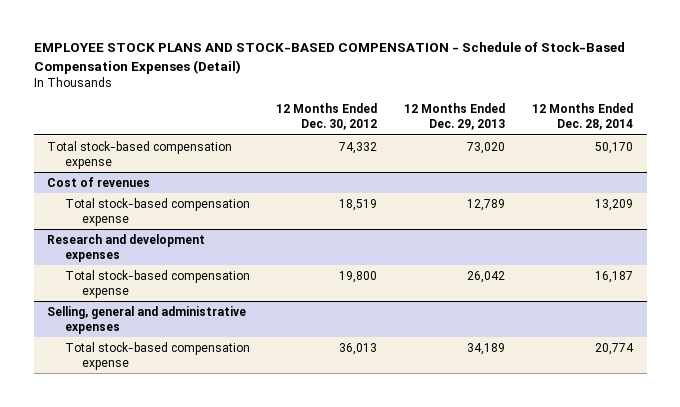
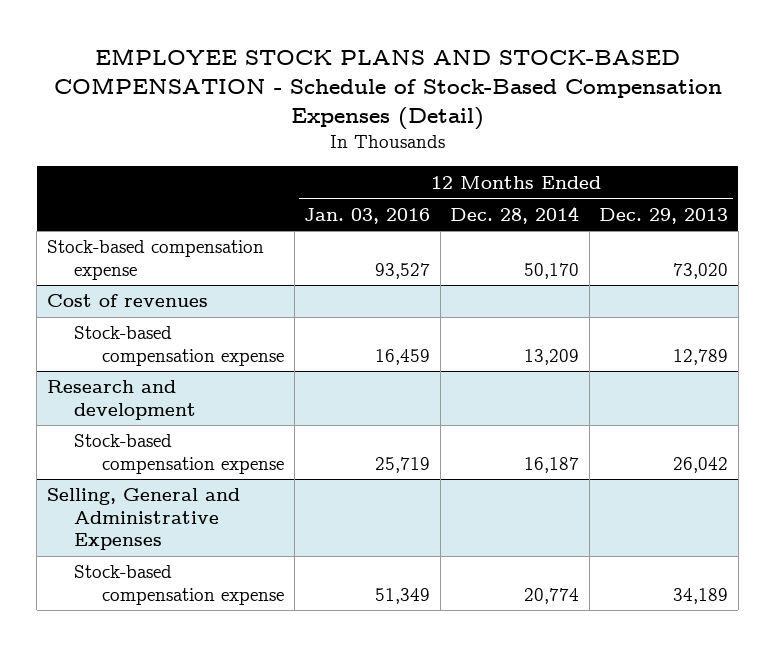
- | 12 Months Ended Dec. 30, 2012 | 12 Months Ended Dec. 29, 2013 | 12 Months Ended Dec. 28, 2014
+ | 12 Months Ended Jan. 03, 2016 | 12 Months Ended Dec. 28, 2014 | 12 Months Ended Dec. 29, 2013
- Total stock-based compensation expense | 74,332 | 73,020 | 50,170
+ Stock-based compensation expense | 93,527 | 50,170 | 73,020
@ Cost of revenues
- Total stock-based compensation expense | 18,519 | 12,789 | 13,209
- Research and development expenses
- Total stock-based compensation expense | 19,800 | 26,042 | 16,187
- Selling, general and administrative expenses
- Total stock-based compensation expense | 36,013 | 34,189 | 20,774
@ Cost of revenues
+ Stock-based compensation expense | 16,459 | 13,209 | 12,789
+ Research and development
+ Stock-based compensation expense | 25,719 | 16,187 | 26,042
+ Selling, General and Administrative Expenses
+ Stock-based compensation expense | 51,349 | 20,774 | 34,189

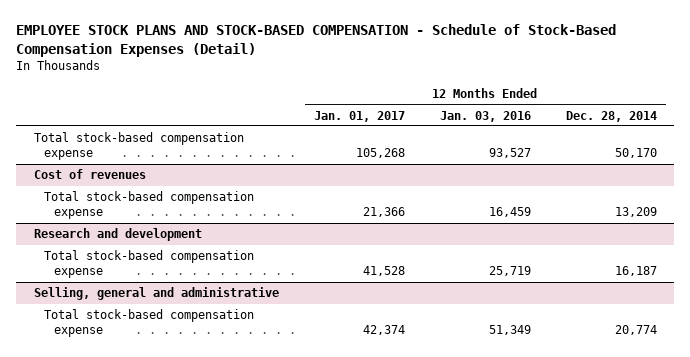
- | 12 Months Ended Jan. 03, 2016 | 12 Months Ended Dec. 28, 2014 | 12 Months Ended Dec. 29, 2013
+ | 12 Months Ended Jan. 01, 2017 | 12 Months Ended Jan. 03, 2016 | 12 Months Ended Dec. 28, 2014
- Stock-based compensation expense | 93,527 | 50,170 | 73,020
+ Total stock-based compensation expense | 105,268 | 93,527 | 50,170
@ Cost of revenues
- Stock-based compensation expense | 16,459 | 13,209 | 12,789
+ Total stock-based compensation expense | 21,366 | 16,459 | 13,209
@ Research and development
- Stock-based compensation expense | 25,719 | 16,187 | 26,042
- Selling, General and Administrative Expenses
- Stock-based compensation expense | 51,349 | 20,774 | 34,189
@ Research and development
+ Total stock-based compensation expense | 41,528 | 25,719 | 16,187
+ Selling, general and administrative
+ Total stock-based compensation expense | 42,374 | 51,349 | 20,774

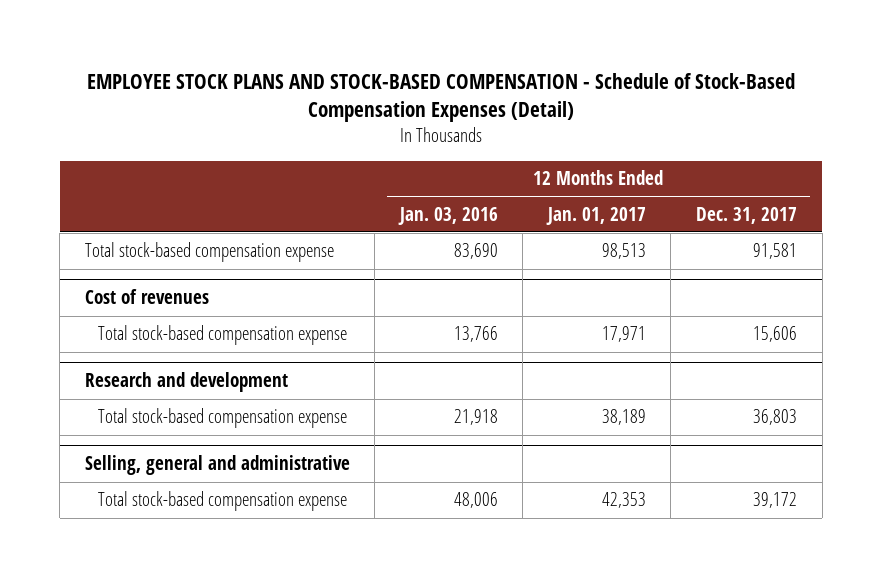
- | 12 Months Ended Jan. 01, 2017 | 12 Months Ended Jan. 03, 2016 | 12 Months Ended Dec. 28, 2014
+ | 12 Months Ended Jan. 03, 2016 | 12 Months Ended Jan. 01, 2017 | 12 Months Ended Dec. 31, 2017
- Total stock-based compensation expense | 105,268 | 93,527 | 50,170
+ Total stock-based compensation expense | 83,690 | 98,513 | 91,581
@ Cost of revenues
- Total stock-based compensation expense | 21,366 | 16,459 | 13,209
+ Total stock-based compensation expense | 13,766 | 17,971 | 15,606
@ Research and development
- Total stock-based compensation expense | 41,528 | 25,719 | 16,187
+ Total stock-based compensation expense | 21,918 | 38,189 | 36,803
@ Selling, general and administrative
- Total stock-based compensation expense | 42,374 | 51,349 | 20,774
+ Total stock-based compensation expense | 48,006 | 42,353 | 39,172

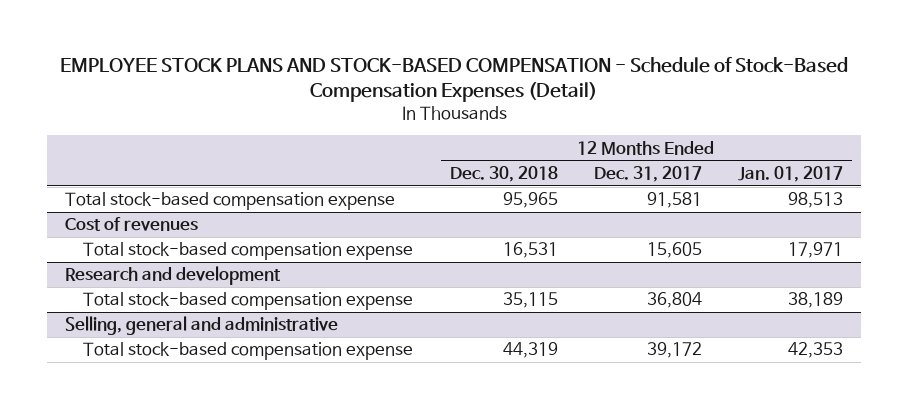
- | 12 Months Ended Jan. 03, 2016 | 12 Months Ended Jan. 01, 2017 | 12 Months Ended Dec. 31, 2017
+ | 12 Months Ended Dec. 30, 2018 | 12 Months Ended Dec. 31, 2017 | 12 Months Ended Jan. 01, 2017
@ Cost of revenues
- Total stock-based compensation expense | 13,766 | 17,971 | 15,606
+ Total stock-based compensation expense | 16,531 | 15,605 | 17,971
@ Research and development
- Total stock-based compensation expense | 21,918 | 38,189 | 36,803
+ Total stock-based compensation expense | 35,115 | 36,804 | 38,189

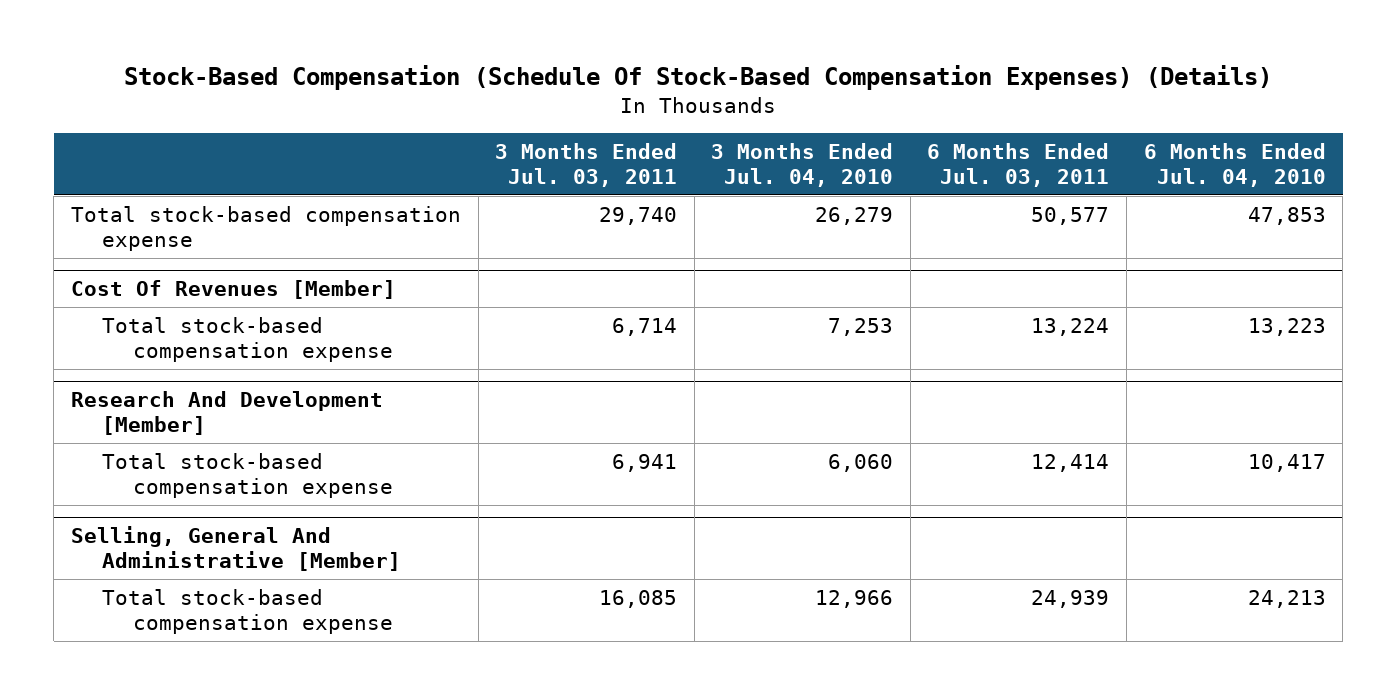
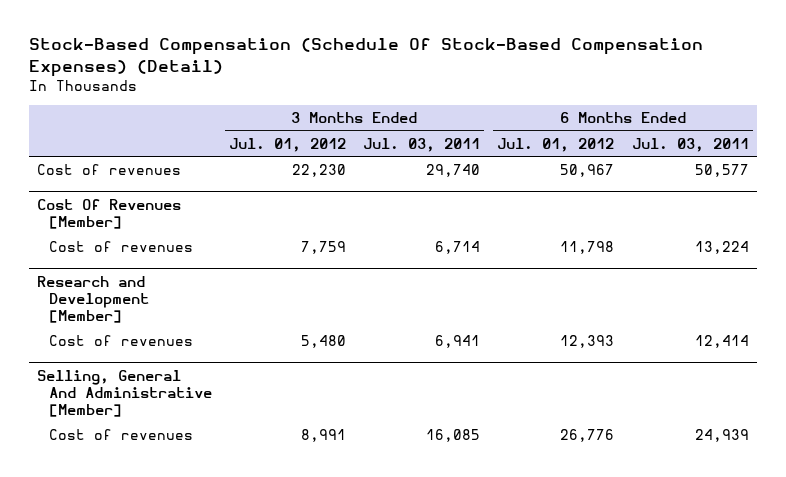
- Stock-Based Compensation (Schedule Of Stock-Based Compensation Expenses) (Details)
+ Stock-Based Compensation (Schedule Of Stock-Based Compensation Expenses) (Detail)
- | 3 Months Ended Jul. 03, 2011 | 3 Months Ended Jul. 04, 2010 | 6 Months Ended Jul. 03, 2011 | 6 Months Ended Jul. 04, 2010
+ | 3 Months Ended Jul. 01, 2012 | 3 Months Ended Jul. 03, 2011 | 6 Months Ended Jul. 01, 2012 | 6 Months Ended Jul. 03, 2011
- Total stock-based compensation expense | 29,740 | 26,279 | 50,577 | 47,853
+ Cost of revenues | 22,230 | 29,740 | 50,967 | 50,577
@ Cost Of Revenues [Member]
- Total stock-based compensation expense | 6,714 | 7,253 | 13,224 | 13,223
- Research And Development [Member]
- Total stock-based compensation expense | 6,941 | 6,060 | 12,414 | 10,417
@ Cost Of Revenues [Member]
+ Cost of revenues | 7,759 | 6,714 | 11,798 | 13,224
+ Research and Development [Member]
+ Cost of revenues | 5,480 | 6,941 | 12,393 | 12,414
@ Selling, General And Administrative [Member]
- Total stock-based compensation expense | 16,085 | 12,966 | 24,939 | 24,213
+ Cost of revenues | 8,991 | 16,085 | 26,776 | 24,939

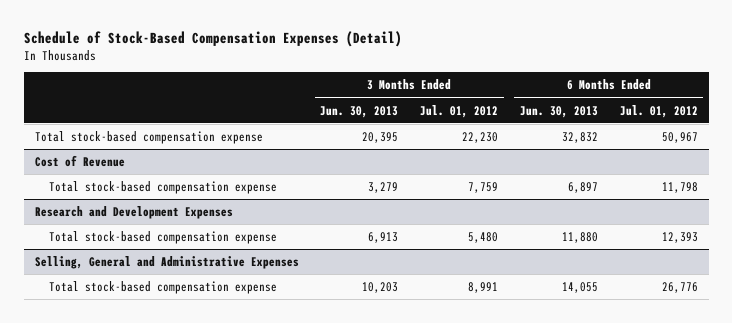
- Stock-Based Compensation (Schedule Of Stock-Based Compensation Expenses) (Detail)
+ Schedule of Stock-Based Compensation Expenses (Detail)
- | 3 Months Ended Jul. 01, 2012 | 3 Months Ended Jul. 03, 2011 | 6 Months Ended Jul. 01, 2012 | 6 Months Ended Jul. 03, 2011
+ | 3 Months Ended Jun. 30, 2013 | 3 Months Ended Jul. 01, 2012 | 6 Months Ended Jun. 30, 2013 | 6 Months Ended Jul. 01, 2012
- Cost of revenues | 22,230 | 29,740 | 50,967 | 50,577
- Cost Of Revenues [Member]
- Cost of revenues | 7,759 | 6,714 | 11,798 | 13,224
- Research and Development [Member]
- Cost of revenues | 5,480 | 6,941 | 12,393 | 12,414
- Selling, General And Administrative [Member]
- Cost of revenues | 8,991 | 16,085 | 26,776 | 24,939
+ Total stock-based compensation expense | 20,395 | 22,230 | 32,832 | 50,967
+ Cost of Revenue
+ Total stock-based compensation expense | 3,279 | 7,759 | 6,897 | 11,798
+ Research and Development Expenses
+ Total stock-based compensation expense | 6,913 | 5,480 | 11,880 | 12,393
+ Selling, General and Administrative Expenses
+ Total stock-based compensation expense | 10,203 | 8,991 | 14,055 | 26,776

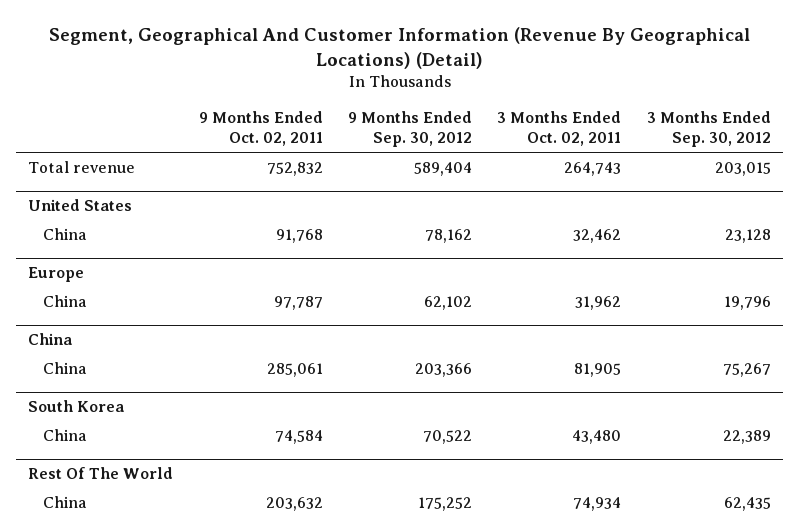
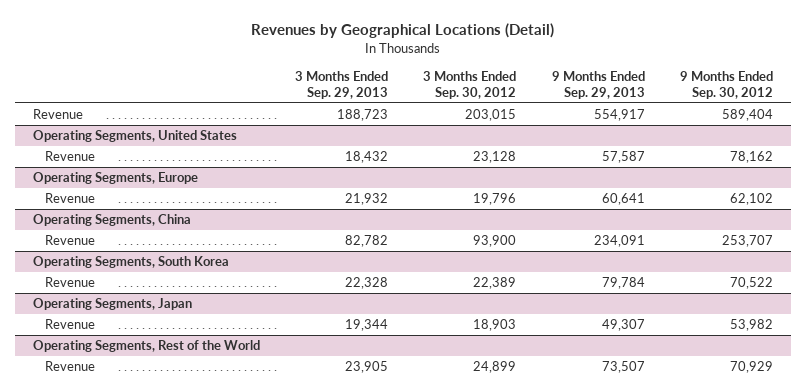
- Segment, Geographical And Customer Information (Revenue By Geographical Locations) (Detail)
+ Revenues by Geographical Locations (Detail)
- | 9 Months Ended Oct. 02, 2011 | 9 Months Ended Sep. 30, 2012 | 3 Months Ended Oct. 02, 2011 | 3 Months Ended Sep. 30, 2012
+ | 3 Months Ended Sep. 29, 2013 | 3 Months Ended Sep. 30, 2012 | 9 Months Ended Sep. 29, 2013 | 9 Months Ended Sep. 30, 2012
- Total revenue | 752,832 | 589,404 | 264,743 | 203,015
- United States
- China | 91,768 | 78,162 | 32,462 | 23,128
- Europe
- China | 97,787 | 62,102 | 31,962 | 19,796
- China
- China | 285,061 | 203,366 | 81,905 | 75,267
- South Korea
- China | 74,584 | 70,522 | 43,480 | 22,389
- Rest Of The World
- China | 203,632 | 175,252 | 74,934 | 62,435
+ Revenue | 188,723 | 203,015 | 554,917 | 589,404
+ Operating Segments, United States
+ Revenue | 18,432 | 23,128 | 57,587 | 78,162
+ Operating Segments, Europe
+ Revenue | 21,932 | 19,796 | 60,641 | 62,102
+ Operating Segments, China
+ Revenue | 82,782 | 93,900 | 234,091 | 253,707
+ Operating Segments, South Korea
+ Revenue | 22,328 | 22,389 | 79,784 | 70,522
+ Operating Segments, Japan
+ Revenue | 19,344 | 18,903 | 49,307 | 53,982
+ Operating Segments, Rest of the World
+ Revenue | 23,905 | 24,899 | 73,507 | 70,929

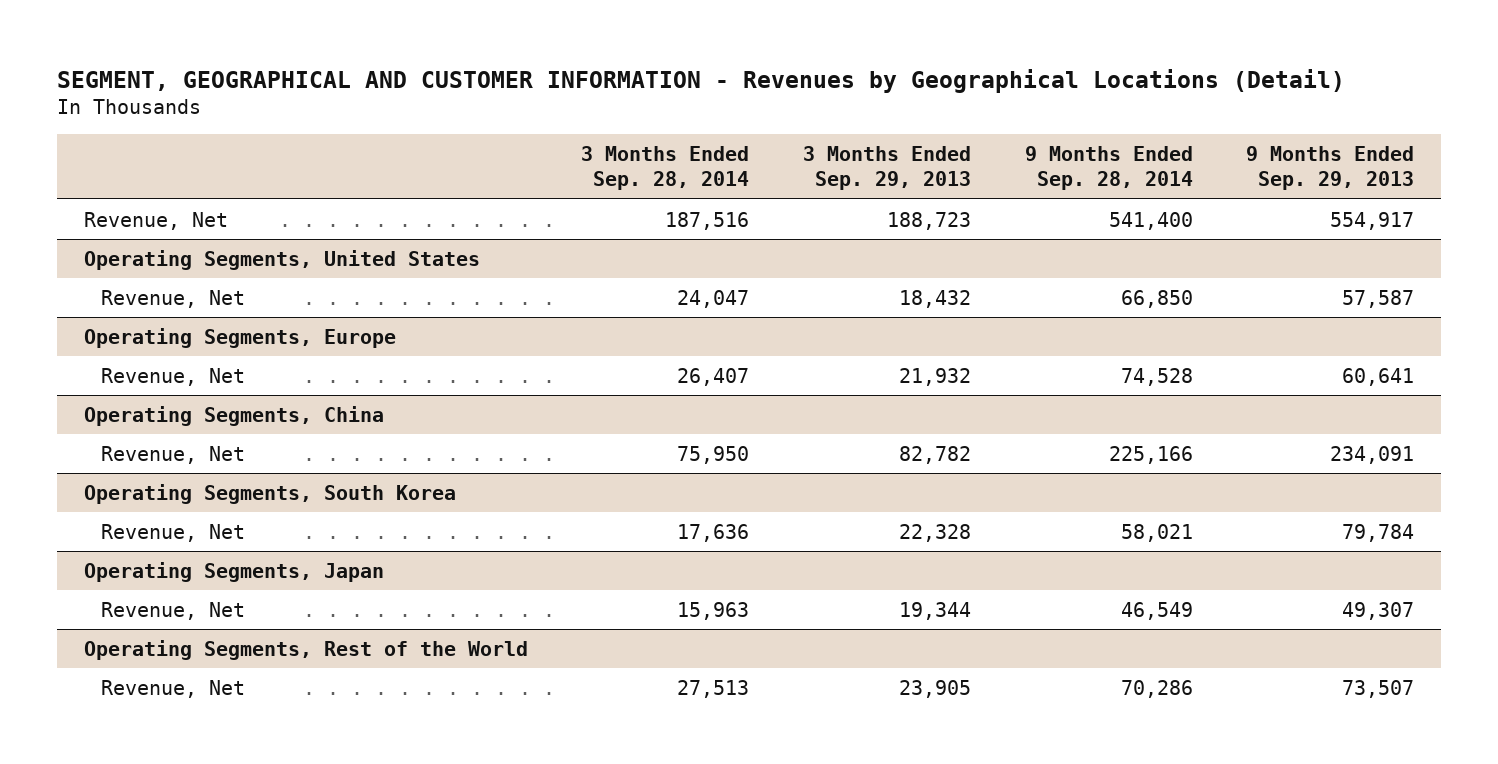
- Revenues by Geographical Locations (Detail)
+ SEGMENT, GEOGRAPHICAL AND CUSTOMER INFORMATION - Revenues by Geographical Locations (Detail)
- | 3 Months Ended Sep. 29, 2013 | 3 Months Ended Sep. 30, 2012 | 9 Months Ended Sep. 29, 2013 | 9 Months Ended Sep. 30, 2012
+ | 3 Months Ended Sep. 28, 2014 | 3 Months Ended Sep. 29, 2013 | 9 Months Ended Sep. 28, 2014 | 9 Months Ended Sep. 29, 2013
- Revenue | 188,723 | 203,015 | 554,917 | 589,404
+ Revenue, Net | 187,516 | 188,723 | 541,400 | 554,917
@ Operating Segments, United States
- Revenue | 18,432 | 23,128 | 57,587 | 78,162
+ Revenue, Net | 24,047 | 18,432 | 66,850 | 57,587
@ Operating Segments, Europe
- Revenue | 21,932 | 19,796 | 60,641 | 62,102
+ Revenue, Net | 26,407 | 21,932 | 74,528 | 60,641
@ Operating Segments, China
- Revenue | 82,782 | 93,900 | 234,091 | 253,707
+ Revenue, Net | 75,950 | 82,782 | 225,166 | 234,091
@ Operating Segments, South Korea
- Revenue | 22,328 | 22,389 | 79,784 | 70,522
+ Revenue, Net | 17,636 | 22,328 | 58,021 | 79,784
@ Operating Segments, Japan
- Revenue | 19,344 | 18,903 | 49,307 | 53,982
+ Revenue, Net | 15,963 | 19,344 | 46,549 | 49,307
@ Operating Segments, Rest of the World
- Revenue | 23,905 | 24,899 | 73,507 | 70,929
+ Revenue, Net | 27,513 | 23,905 | 70,286 | 73,507

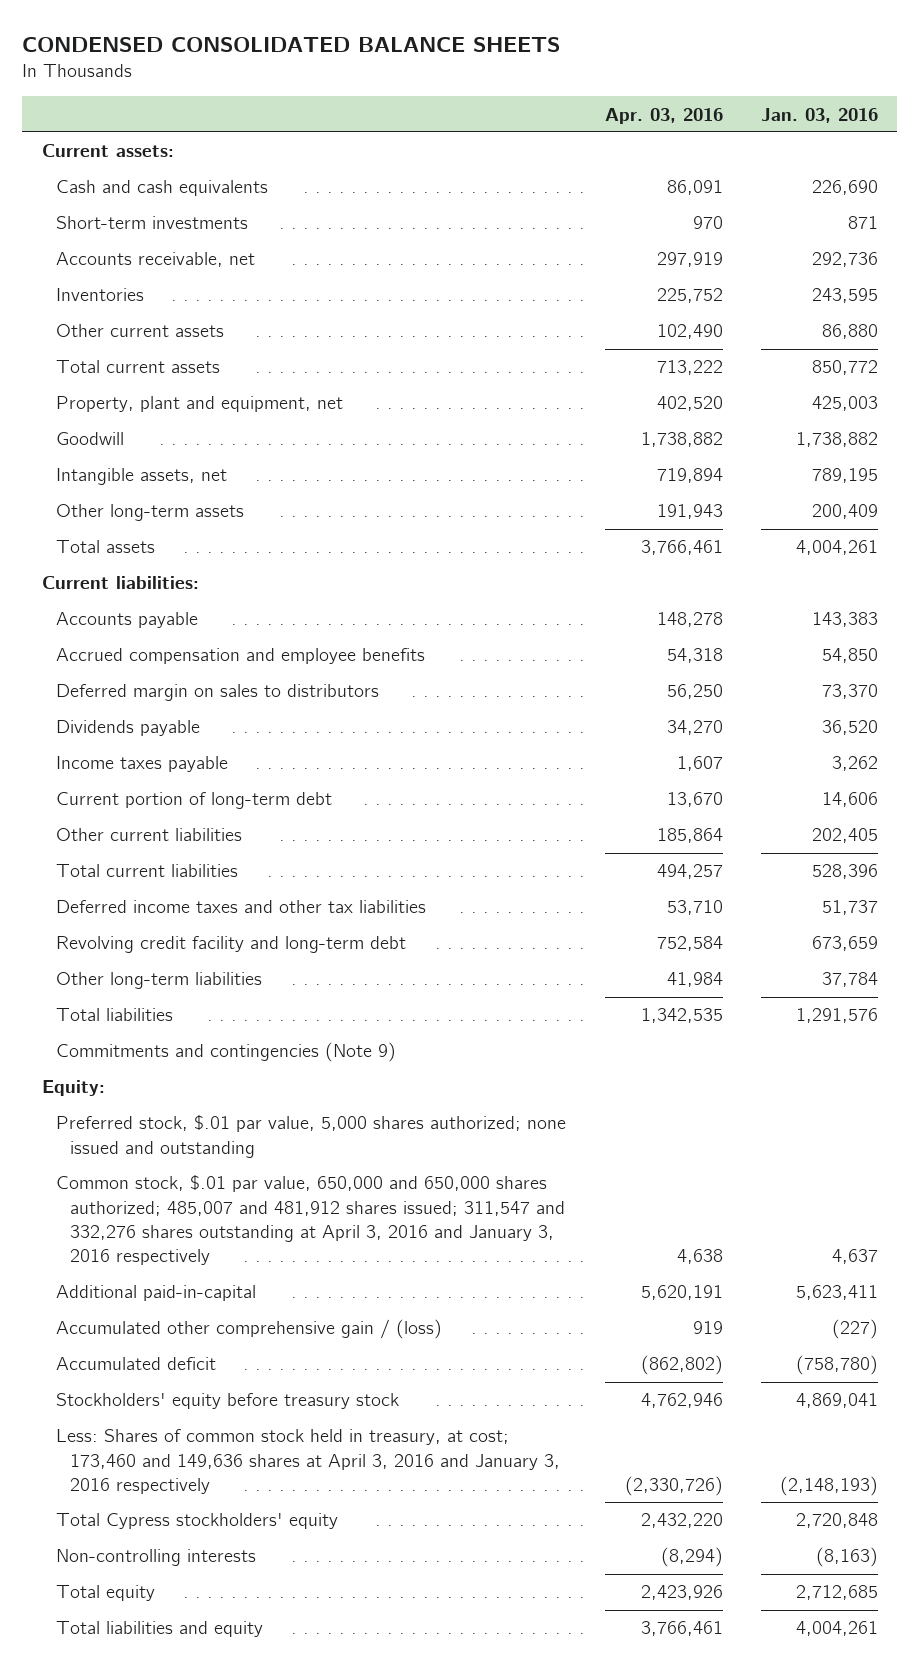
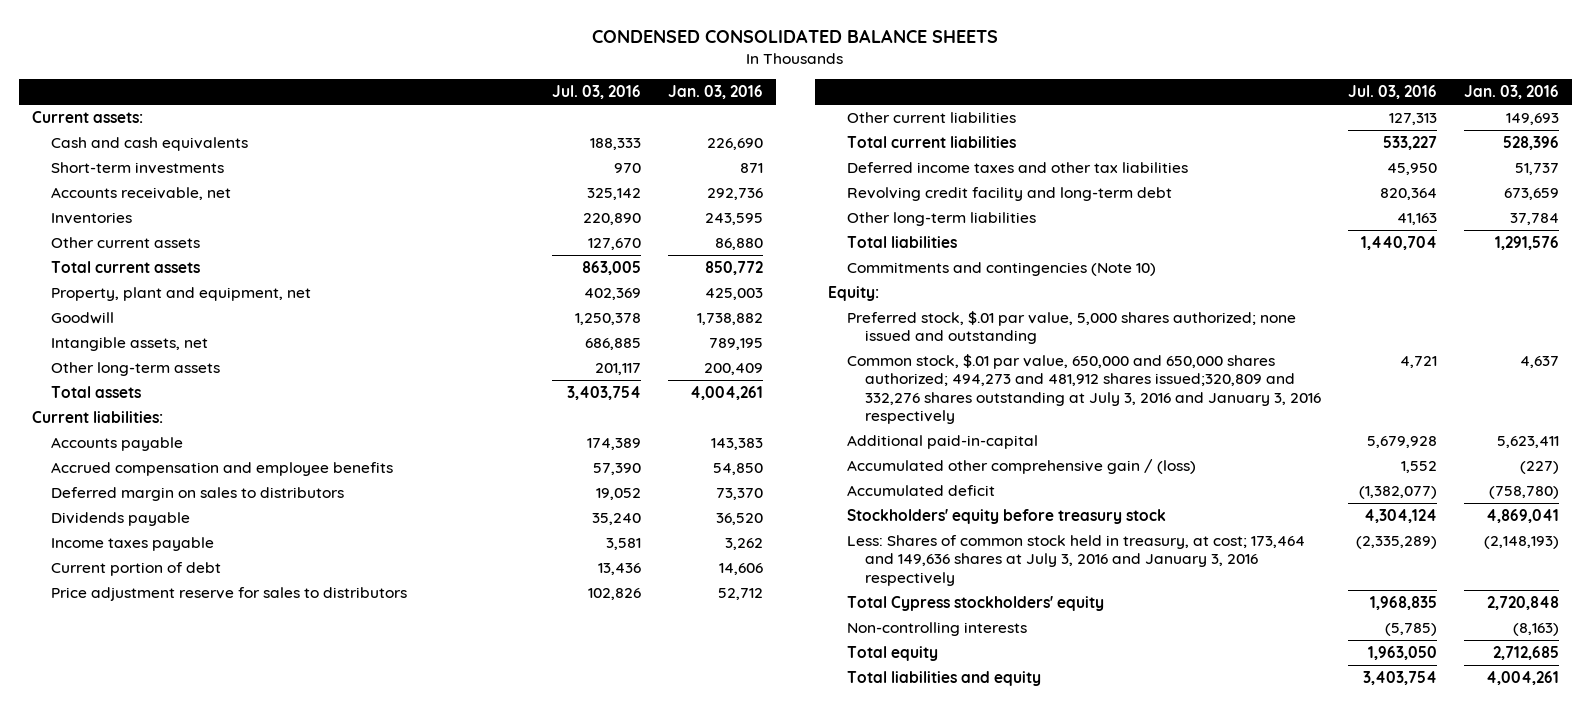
- | Apr. 03, 2016 | Jan. 03, 2016
+ | Jul. 03, 2016 | Jan. 03, 2016
- Current portion of long-term debt | 13,670 | 14,606
- Other current liabilities | 185,864 | 202,405
+ Current portion of debt | 13,436 | 14,606
+ Price adjustment reserve for sales to distributors | 102,826 | 52,712
+ Other current liabilities | 127,313 | 149,693
- Commitments and contingencies (Note 9)
+ Commitments and contingencies (Note 10)
- Common stock, $.01 par value, 650,000 and 650,000 shares authorized; 485,007 and 481,912 shares issued; 311,547 and 332,276 shares outstanding at April 3, 2016 and January 3, 2016 respectively | 4,638 | 4,637
+ Common stock, $.01 par value, 650,000 and 650,000 shares authorized; 494,273 and 481,912 shares issued;320,809 and 332,276 shares outstanding at July 3, 2016 and January 3, 2016 respectively | 4,721 | 4,637
- Less: Shares of common stock held in treasury, at cost; 173,460 and 149,636 shares at April 3, 2016 and January 3, 2016 respectively | (2,330,726) | (2,148,193)
+ Less: Shares of common stock held in treasury, at cost; 173,464 and 149,636 shares at July 3, 2016 and January 3, 2016 respectively | (2,335,289) | (2,148,193)

